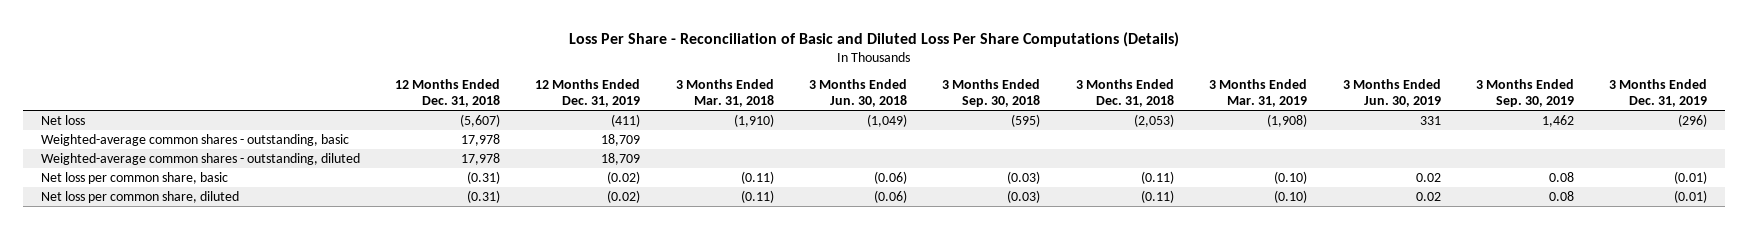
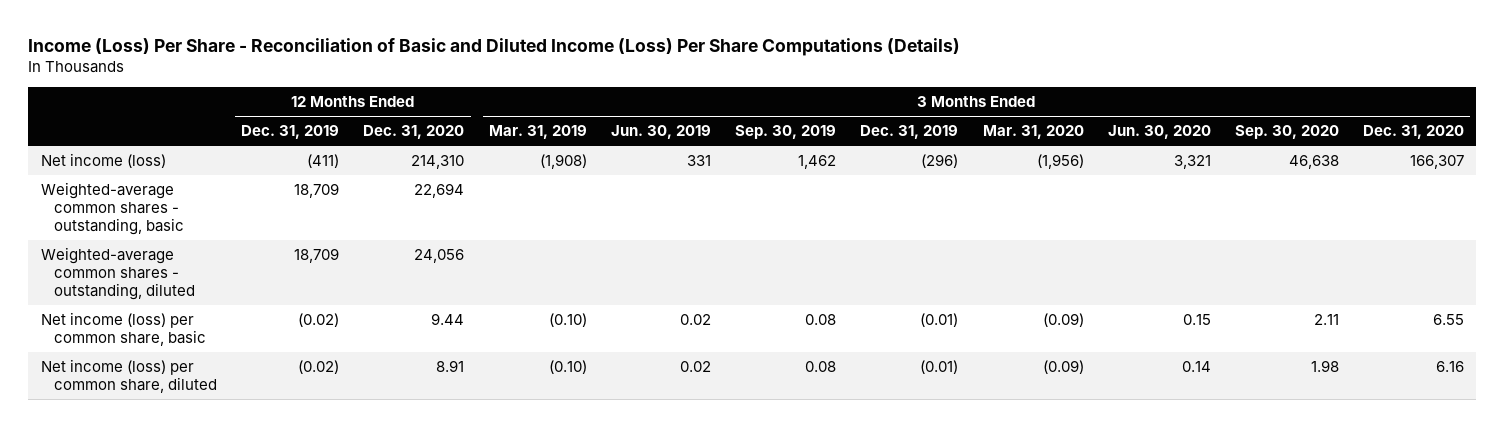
- Loss Per Share - Reconciliation of Basic and Diluted Loss Per Share Computations (Details)
+ Income (Loss) Per Share - Reconciliation of Basic and Diluted Income (Loss) Per Share Computations (Details)
- | 12 Months Ended Dec. 31, 2018 | 12 Months Ended Dec. 31, 2019 | 3 Months Ended Mar. 31, 2018 | 3 Months Ended Jun. 30, 2018 | 3 Months Ended Sep. 30, 2018 | 3 Months Ended Dec. 31, 2018 | 3 Months Ended Mar. 31, 2019 | 3 Months Ended Jun. 30, 2019 | 3 Months Ended Sep. 30, 2019 | 3 Months Ended Dec. 31, 2019
+ | 12 Months Ended Dec. 31, 2019 | 12 Months Ended Dec. 31, 2020 | 3 Months Ended Mar. 31, 2019 | 3 Months Ended Jun. 30, 2019 | 3 Months Ended Sep. 30, 2019 | 3 Months Ended Dec. 31, 2019 | 3 Months Ended Mar. 31, 2020 | 3 Months Ended Jun. 30, 2020 | 3 Months Ended Sep. 30, 2020 | 3 Months Ended Dec. 31, 2020
- Net loss | (5,607) | (411) | (1,910) | (1,049) | (595) | (2,053) | (1,908) | 331 | 1,462 | (296)
+ Net income (loss) | (411) | 214,310 | (1,908) | 331 | 1,462 | (296) | (1,956) | 3,321 | 46,638 | 166,307
- Net loss per common share, basic | (0.31) | (0.02) | (0.11) | (0.06) | (0.03) | (0.11) | (0.10) | 0.02 | 0.08 | (0.01)
- Net loss per common share, diluted | (0.31) | (0.02) | (0.11) | (0.06) | (0.03) | (0.11) | (0.10) | 0.02 | 0.08 | (0.01)
+ Net income (loss) per common share, basic | (0.02) | 9.44 | (0.10) | 0.02 | 0.08 | (0.01) | (0.09) | 0.15 | 2.11 | 6.55
+ Net income (loss) per common share, diluted | (0.02) | 8.91 | (0.10) | 0.02 | 0.08 | (0.01) | (0.09) | 0.14 | 1.98 | 6.16

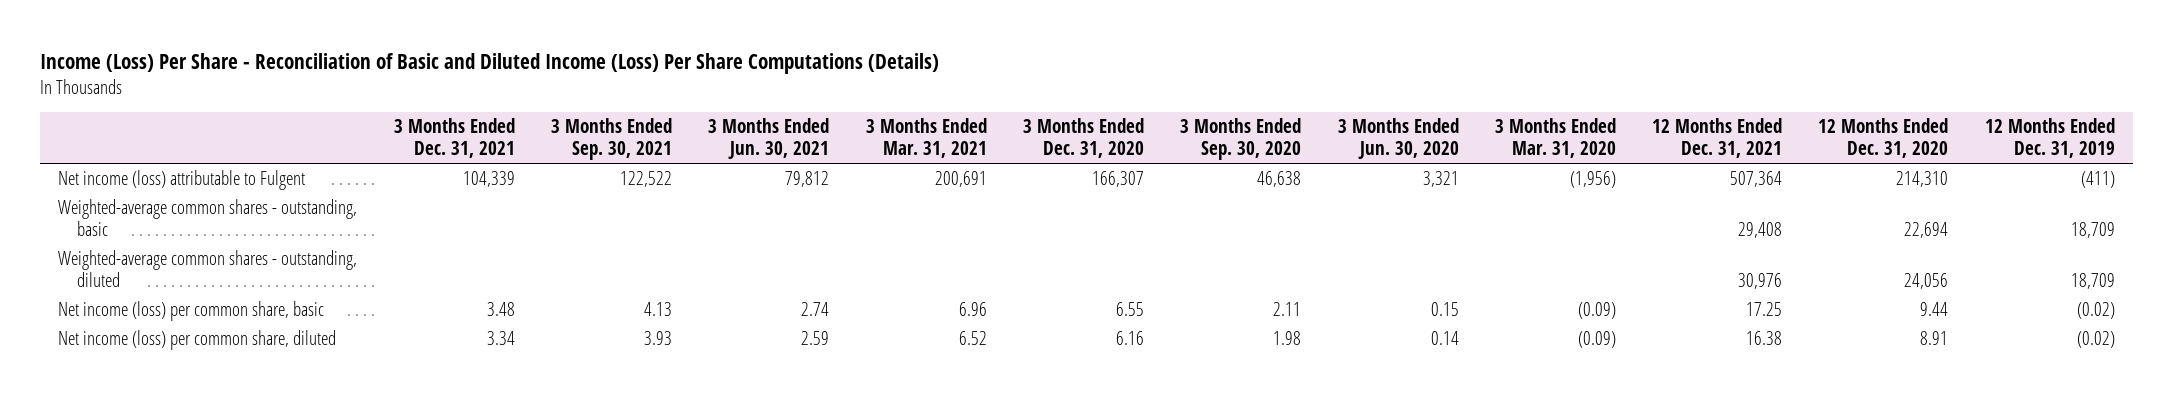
- | 12 Months Ended Dec. 31, 2019 | 12 Months Ended Dec. 31, 2020 | 3 Months Ended Mar. 31, 2019 | 3 Months Ended Jun. 30, 2019 | 3 Months Ended Sep. 30, 2019 | 3 Months Ended Dec. 31, 2019 | 3 Months Ended Mar. 31, 2020 | 3 Months Ended Jun. 30, 2020 | 3 Months Ended Sep. 30, 2020 | 3 Months Ended Dec. 31, 2020
+ | 3 Months Ended Dec. 31, 2021 | 3 Months Ended Sep. 30, 2021 | 3 Months Ended Jun. 30, 2021 | 3 Months Ended Mar. 31, 2021 | 3 Months Ended Dec. 31, 2020 | 3 Months Ended Sep. 30, 2020 | 3 Months Ended Jun. 30, 2020 | 3 Months Ended Mar. 31, 2020 | 12 Months Ended Dec. 31, 2021 | 12 Months Ended Dec. 31, 2020 | 12 Months Ended Dec. 31, 2019
- Net income (loss) | (411) | 214,310 | (1,908) | 331 | 1,462 | (296) | (1,956) | 3,321 | 46,638 | 166,307
+ Net income (loss) attributable to Fulgent | 104,339 | 122,522 | 79,812 | 200,691 | 166,307 | 46,638 | 3,321 | (1,956) | 507,364 | 214,310 | (411)

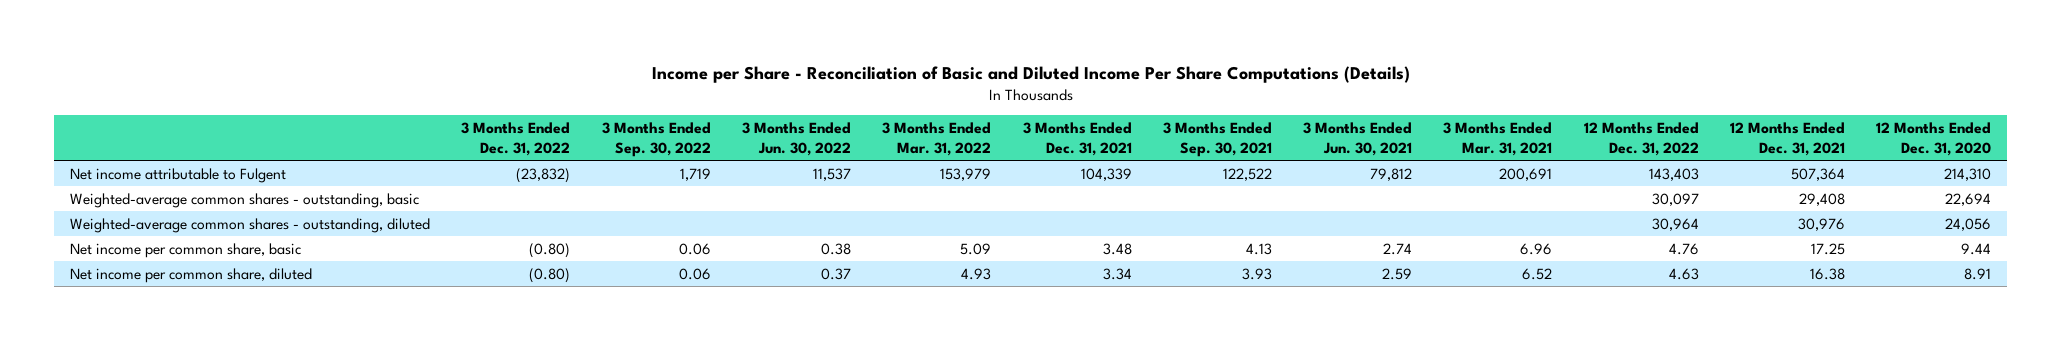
- Income (Loss) Per Share - Reconciliation of Basic and Diluted Income (Loss) Per Share Computations (Details)
+ Income per Share - Reconciliation of Basic and Diluted Income Per Share Computations (Details)
- | 3 Months Ended Dec. 31, 2021 | 3 Months Ended Sep. 30, 2021 | 3 Months Ended Jun. 30, 2021 | 3 Months Ended Mar. 31, 2021 | 3 Months Ended Dec. 31, 2020 | 3 Months Ended Sep. 30, 2020 | 3 Months Ended Jun. 30, 2020 | 3 Months Ended Mar. 31, 2020 | 12 Months Ended Dec. 31, 2021 | 12 Months Ended Dec. 31, 2020 | 12 Months Ended Dec. 31, 2019
+ | 3 Months Ended Dec. 31, 2022 | 3 Months Ended Sep. 30, 2022 | 3 Months Ended Jun. 30, 2022 | 3 Months Ended Mar. 31, 2022 | 3 Months Ended Dec. 31, 2021 | 3 Months Ended Sep. 30, 2021 | 3 Months Ended Jun. 30, 2021 | 3 Months Ended Mar. 31, 2021 | 12 Months Ended Dec. 31, 2022 | 12 Months Ended Dec. 31, 2021 | 12 Months Ended Dec. 31, 2020
- Net income (loss) attributable to Fulgent | 104,339 | 122,522 | 79,812 | 200,691 | 166,307 | 46,638 | 3,321 | (1,956) | 507,364 | 214,310 | (411)
+ Net income attributable to Fulgent | (23,832) | 1,719 | 11,537 | 153,979 | 104,339 | 122,522 | 79,812 | 200,691 | 143,403 | 507,364 | 214,310
- Net income (loss) per common share, basic | 3.48 | 4.13 | 2.74 | 6.96 | 6.55 | 2.11 | 0.15 | (0.09) | 17.25 | 9.44 | (0.02)
- Net income (loss) per common share, diluted | 3.34 | 3.93 | 2.59 | 6.52 | 6.16 | 1.98 | 0.14 | (0.09) | 16.38 | 8.91 | (0.02)
+ Net income per common share, basic | (0.80) | 0.06 | 0.38 | 5.09 | 3.48 | 4.13 | 2.74 | 6.96 | 4.76 | 17.25 | 9.44
+ Net income per common share, diluted | (0.80) | 0.06 | 0.37 | 4.93 | 3.34 | 3.93 | 2.59 | 6.52 | 4.63 | 16.38 | 8.91

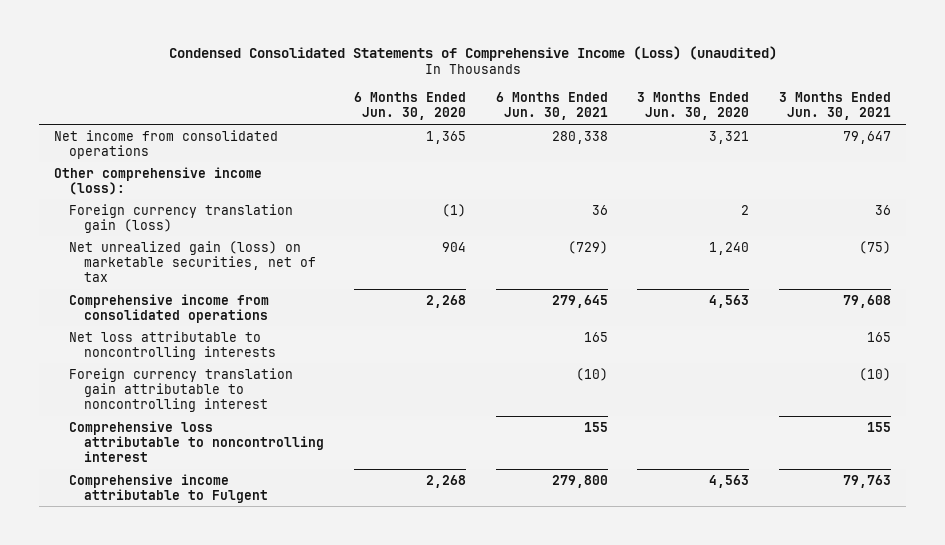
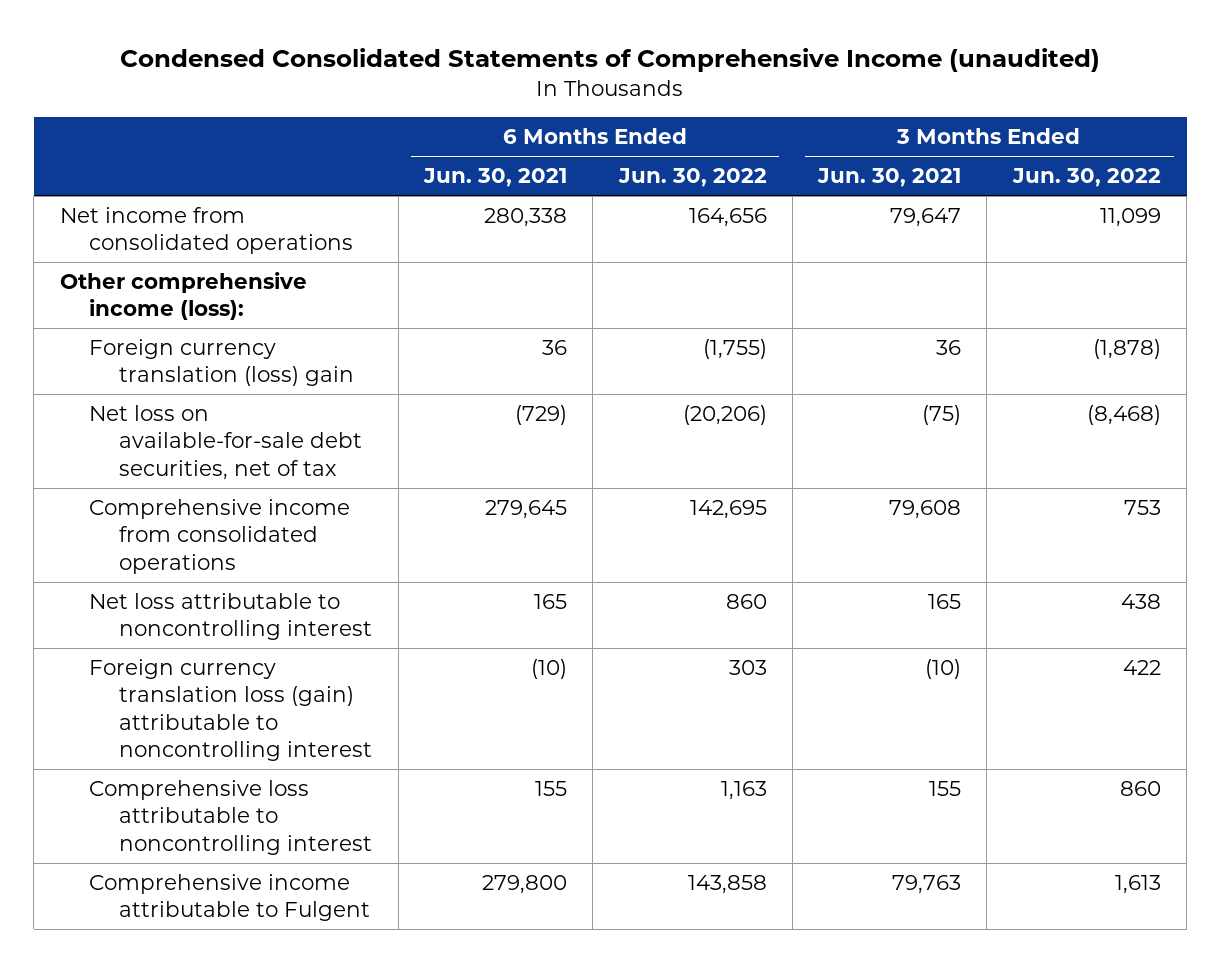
- Condensed Consolidated Statements of Comprehensive Income (Loss) (unaudited)
+ Condensed Consolidated Statements of Comprehensive Income (unaudited)
- | 6 Months Ended Jun. 30, 2020 | 6 Months Ended Jun. 30, 2021 | 3 Months Ended Jun. 30, 2020 | 3 Months Ended Jun. 30, 2021
+ | 6 Months Ended Jun. 30, 2021 | 6 Months Ended Jun. 30, 2022 | 3 Months Ended Jun. 30, 2021 | 3 Months Ended Jun. 30, 2022
- Foreign currency translation gain (loss) | (1) | 36 | 2 | 36
- Net unrealized gain (loss) on marketable securities, net of tax | 904 | (729) | 1,240 | (75)
+ Foreign currency translation (loss) gain | 36 | (1,755) | 36 | (1,878)
+ Net loss on available-for-sale debt securities, net of tax | (729) | (20,206) | (75) | (8,468)
- Net loss attributable to noncontrolling interests | | 165 | | 165
- Foreign currency translation gain attributable to noncontrolling interest | | (10) | | (10)
+ Net loss attributable to noncontrolling interest | 165 | 860 | 165 | 438
+ Foreign currency translation loss (gain) attributable to noncontrolling interest | (10) | 303 | (10) | 422

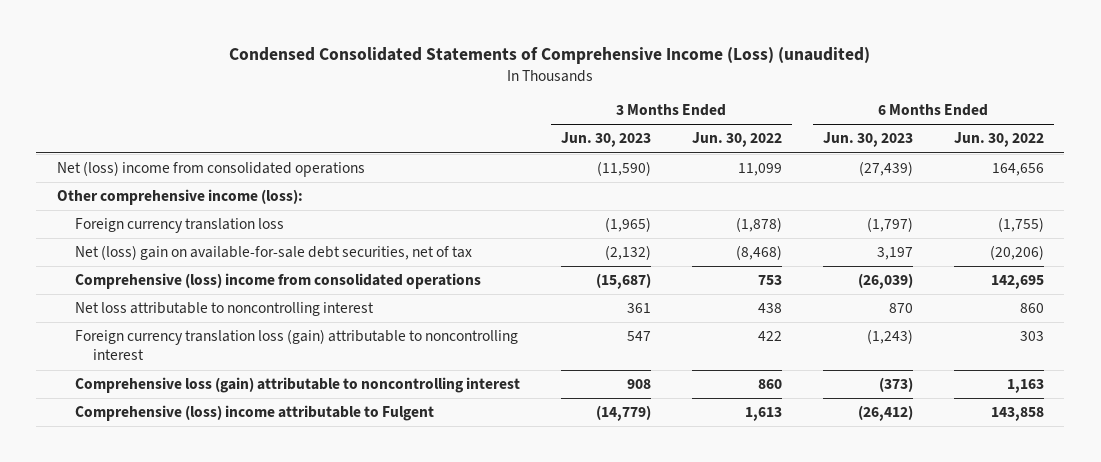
- Condensed Consolidated Statements of Comprehensive Income (unaudited)
+ Condensed Consolidated Statements of Comprehensive Income (Loss) (unaudited)
- | 6 Months Ended Jun. 30, 2021 | 6 Months Ended Jun. 30, 2022 | 3 Months Ended Jun. 30, 2021 | 3 Months Ended Jun. 30, 2022
+ | 3 Months Ended Jun. 30, 2023 | 3 Months Ended Jun. 30, 2022 | 6 Months Ended Jun. 30, 2023 | 6 Months Ended Jun. 30, 2022
- Net income from consolidated operations | 280,338 | 164,656 | 79,647 | 11,099
+ Net (loss) income from consolidated operations | (11,590) | 11,099 | (27,439) | 164,656
- Foreign currency translation (loss) gain | 36 | (1,755) | 36 | (1,878)
- Net loss on available-for-sale debt securities, net of tax | (729) | (20,206) | (75) | (8,468)
- Comprehensive income from consolidated operations | 279,645 | 142,695 | 79,608 | 753
+ Foreign currency translation loss | (1,965) | (1,878) | (1,797) | (1,755)
+ Net (loss) gain on available-for-sale debt securities, net of tax | (2,132) | (8,468) | 3,197 | (20,206)
+ Comprehensive (loss) income from consolidated operations | (15,687) | 753 | (26,039) | 142,695
- Comprehensive loss attributable to noncontrolling interest | 155 | 1,163 | 155 | 860
- Comprehensive income attributable to Fulgent | 279,800 | 143,858 | 79,763 | 1,613
+ Comprehensive loss (gain) attributable to noncontrolling interest | 908 | 860 | (373) | 1,163
+ Comprehensive (loss) income attributable to Fulgent | (14,779) | 1,613 | (26,412) | 143,858

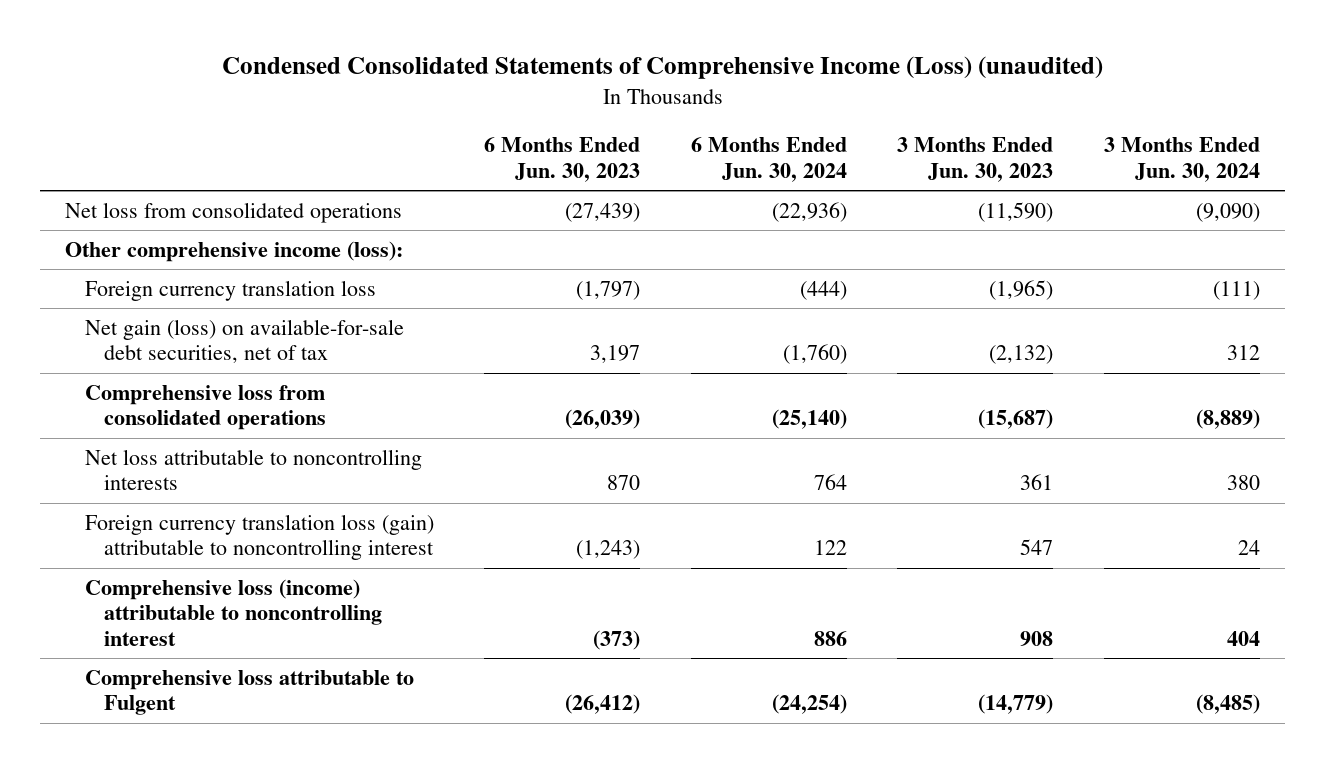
- | 3 Months Ended Jun. 30, 2023 | 3 Months Ended Jun. 30, 2022 | 6 Months Ended Jun. 30, 2023 | 6 Months Ended Jun. 30, 2022
+ | 6 Months Ended Jun. 30, 2023 | 6 Months Ended Jun. 30, 2024 | 3 Months Ended Jun. 30, 2023 | 3 Months Ended Jun. 30, 2024
- Net (loss) income from consolidated operations | (11,590) | 11,099 | (27,439) | 164,656
+ Net loss from consolidated operations | (27,439) | (22,936) | (11,590) | (9,090)
- Net (loss) gain on available-for-sale debt securities, net of tax | (2,132) | (8,468) | 3,197 | (20,206)
- Comprehensive (loss) income from consolidated operations | (15,687) | 753 | (26,039) | 142,695
- Net loss attributable to noncontrolling interest | 361 | 438 | 870 | 860
+ Net gain (loss) on available-for-sale debt securities, net of tax | 3,197 | (1,760) | (2,132) | 312
+ Comprehensive loss from consolidated operations | (26,039) | (25,140) | (15,687) | (8,889)
+ Net loss attributable to noncontrolling interests | 870 | 764 | 361 | 380
- Comprehensive loss (gain) attributable to noncontrolling interest | 908 | 860 | (373) | 1,163
- Comprehensive (loss) income attributable to Fulgent | (14,779) | 1,613 | (26,412) | 143,858
+ Comprehensive loss (income) attributable to noncontrolling interest | (373) | 886 | 908 | 404
+ Comprehensive loss attributable to Fulgent | (26,412) | (24,254) | (14,779) | (8,485)

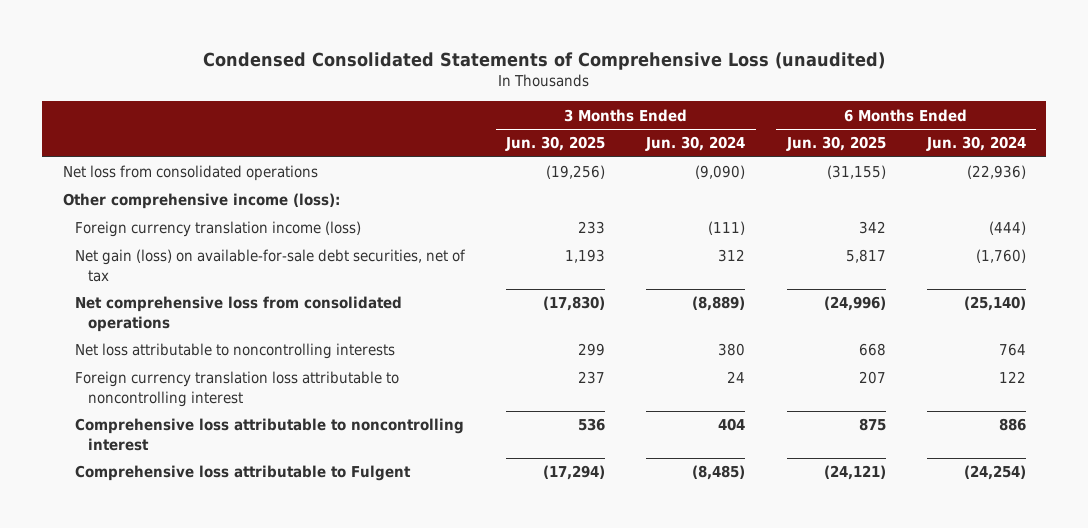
- Condensed Consolidated Statements of Comprehensive Income (Loss) (unaudited)
+ Condensed Consolidated Statements of Comprehensive Loss (unaudited)
- | 6 Months Ended Jun. 30, 2023 | 6 Months Ended Jun. 30, 2024 | 3 Months Ended Jun. 30, 2023 | 3 Months Ended Jun. 30, 2024
+ | 3 Months Ended Jun. 30, 2025 | 3 Months Ended Jun. 30, 2024 | 6 Months Ended Jun. 30, 2025 | 6 Months Ended Jun. 30, 2024
- Foreign currency translation loss | (1,797) | (444) | (1,965) | (111)
+ Foreign currency translation income (loss) | 233 | (111) | 342 | (444)
- Comprehensive loss from consolidated operations | (26,039) | (25,140) | (15,687) | (8,889)
+ Net comprehensive loss from consolidated operations | (17,830) | (8,889) | (24,996) | (25,140)
- Foreign currency translation loss (gain) attributable to noncontrolling interest | (1,243) | 122 | 547 | 24
- Comprehensive loss (income) attributable to noncontrolling interest | (373) | 886 | 908 | 404
+ Foreign currency translation loss attributable to noncontrolling interest | 237 | 24 | 207 | 122
+ Comprehensive loss attributable to noncontrolling interest | 536 | 404 | 875 | 886

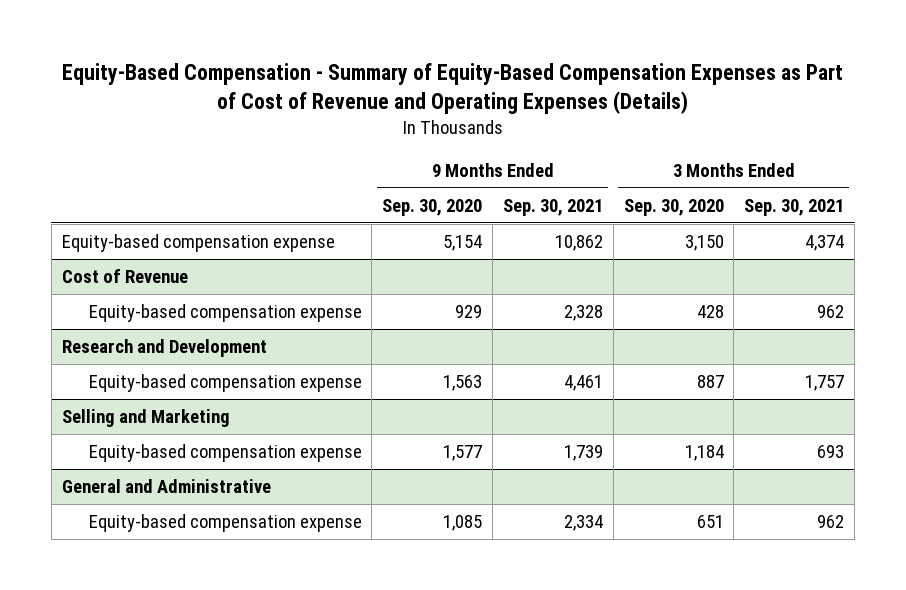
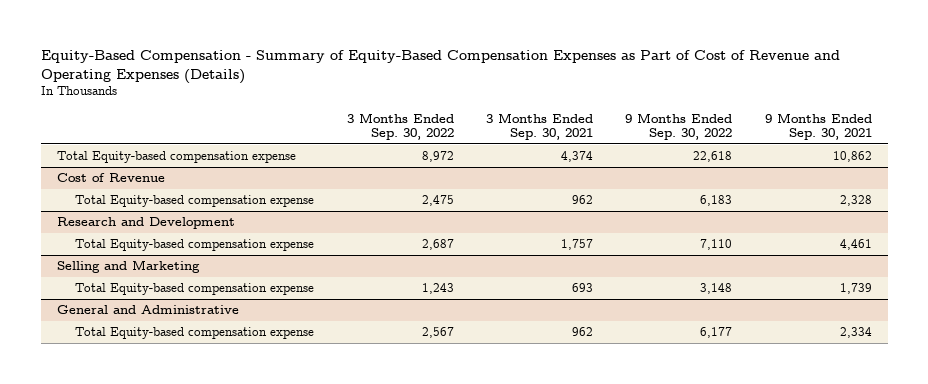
- | 9 Months Ended Sep. 30, 2020 | 9 Months Ended Sep. 30, 2021 | 3 Months Ended Sep. 30, 2020 | 3 Months Ended Sep. 30, 2021
+ | 3 Months Ended Sep. 30, 2022 | 3 Months Ended Sep. 30, 2021 | 9 Months Ended Sep. 30, 2022 | 9 Months Ended Sep. 30, 2021
- Equity-based compensation expense | 5,154 | 10,862 | 3,150 | 4,374
+ Total Equity-based compensation expense | 8,972 | 4,374 | 22,618 | 10,862
@ Cost of Revenue
- Equity-based compensation expense | 929 | 2,328 | 428 | 962
+ Total Equity-based compensation expense | 2,475 | 962 | 6,183 | 2,328
@ Research and Development
- Equity-based compensation expense | 1,563 | 4,461 | 887 | 1,757
+ Total Equity-based compensation expense | 2,687 | 1,757 | 7,110 | 4,461
@ Selling and Marketing
- Equity-based compensation expense | 1,577 | 1,739 | 1,184 | 693
+ Total Equity-based compensation expense | 1,243 | 693 | 3,148 | 1,739
@ General and Administrative
- Equity-based compensation expense | 1,085 | 2,334 | 651 | 962
+ Total Equity-based compensation expense | 2,567 | 962 | 6,177 | 2,334

